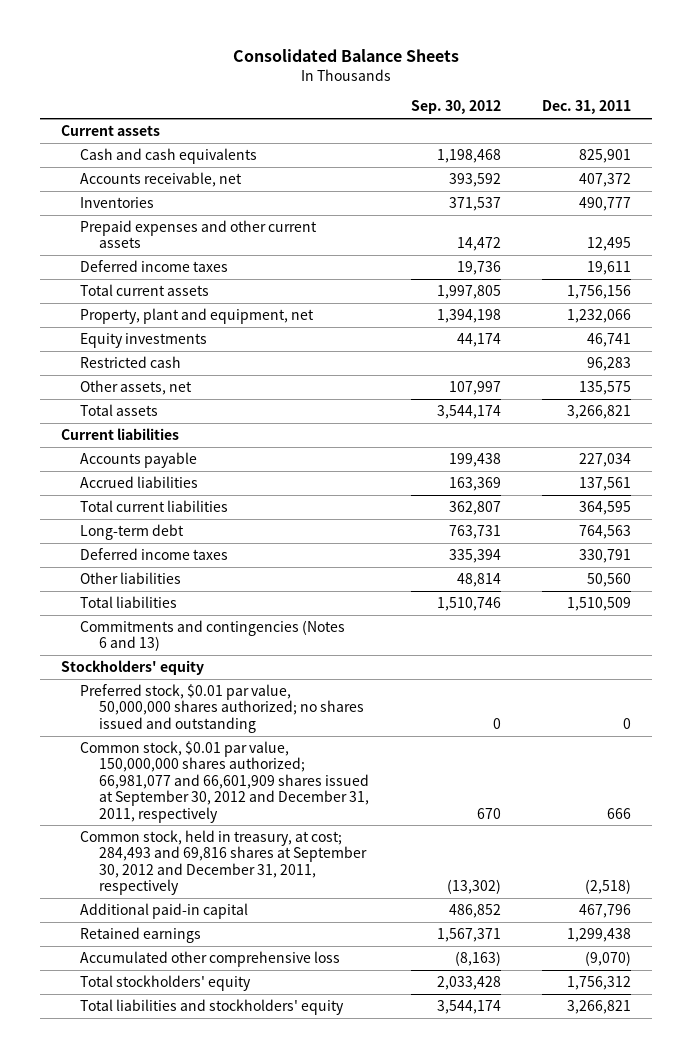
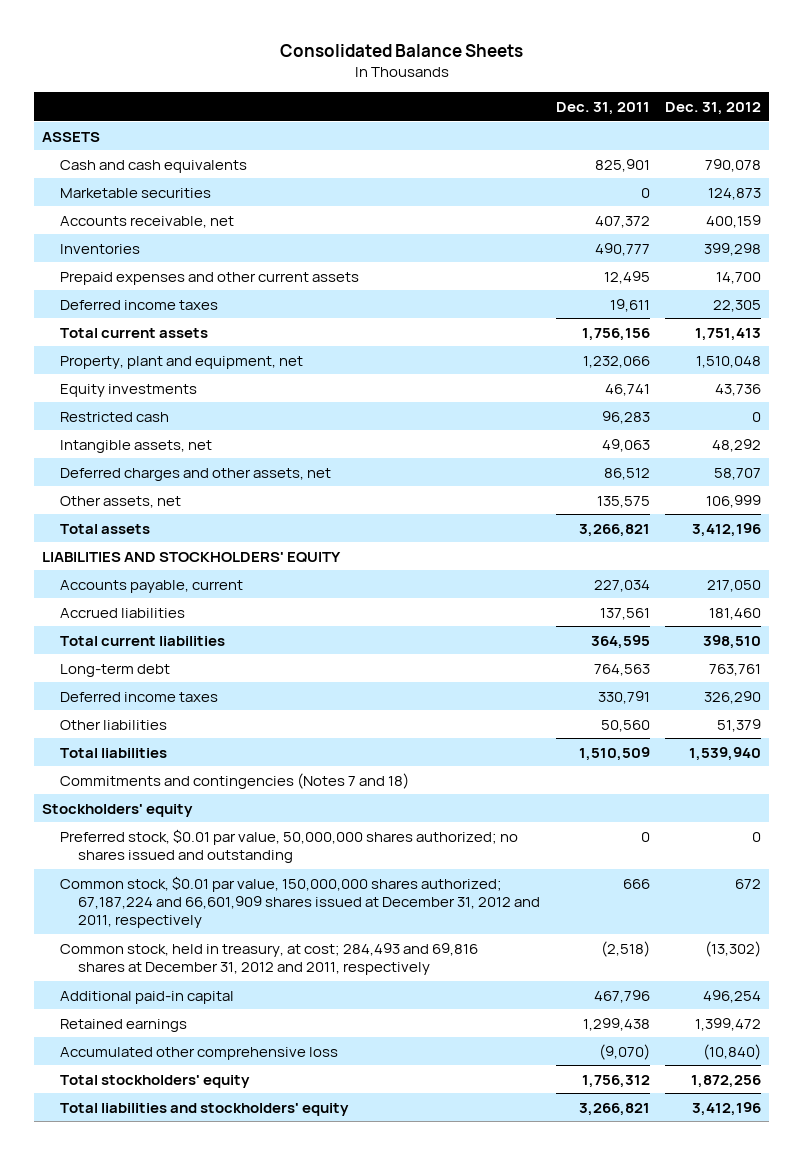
- | Sep. 30, 2012 | Dec. 31, 2011
+ | Dec. 31, 2011 | Dec. 31, 2012
- Current assets
+ ASSETS
+ Marketable securities | 0 | 124,873
+ Intangible assets, net | 49,063 | 48,292
+ Deferred charges and other assets, net | 86,512 | 58,707
- Current liabilities
- Accounts payable | 199,438 | 227,034
+ LIABILITIES AND STOCKHOLDERS' EQUITY
+ Accounts payable, current | 227,034 | 217,050
- Commitments and contingencies (Notes 6 and 13)
+ Commitments and contingencies (Notes 7 and 18)
- Common stock, $0.01 par value, 150,000,000 shares authorized; 66,981,077 and 66,601,909 shares issued at September 30, 2012 and December 31, 2011, respectively | 670 | 666
- Common stock, held in treasury, at cost; 284,493 and 69,816 shares at September 30, 2012 and December 31, 2011, respectively | (13,302) | (2,518)
+ Common stock, $0.01 par value, 150,000,000 shares authorized; 67,187,224 and 66,601,909 shares issued at December 31, 2012 and 2011, respectively | 666 | 672
+ Common stock, held in treasury, at cost; 284,493 and 69,816 shares at December 31, 2012 and 2011, respectively | (2,518) | (13,302)

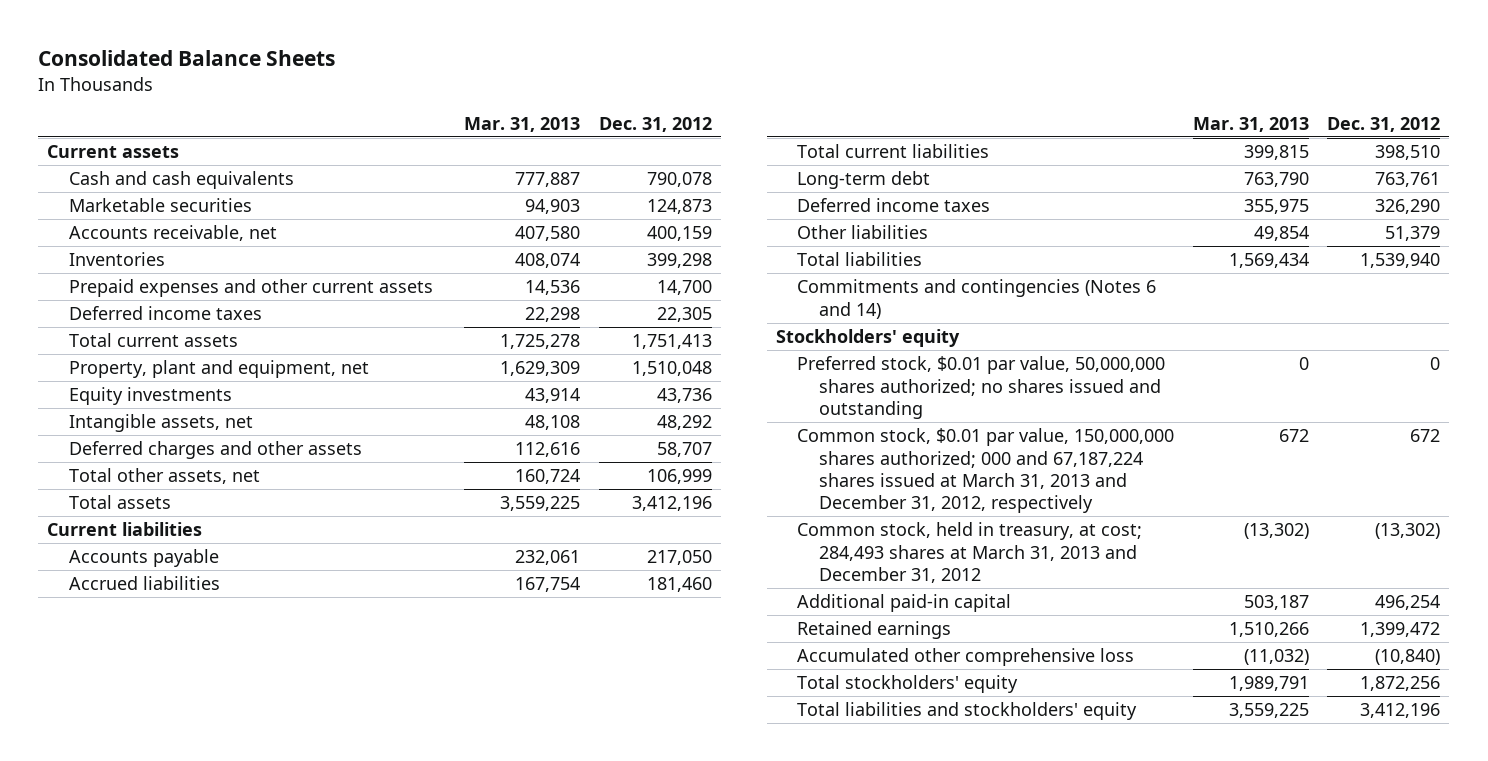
- | Dec. 31, 2011 | Dec. 31, 2012
+ | Mar. 31, 2013 | Dec. 31, 2012
- ASSETS
+ Current assets
- Restricted cash | 96,283 | 0
- Deferred charges and other assets, net | 86,512 | 58,707
- Other assets, net | 135,575 | 106,999
+ Deferred charges and other assets | 112,616 | 58,707
+ Total other assets, net | 160,724 | 106,999
- LIABILITIES AND STOCKHOLDERS' EQUITY
- Accounts payable, current | 227,034 | 217,050
+ Current liabilities
+ Accounts payable | 232,061 | 217,050
- Commitments and contingencies (Notes 7 and 18)
+ Commitments and contingencies (Notes 6 and 14)
- Common stock, $0.01 par value, 150,000,000 shares authorized; 67,187,224 and 66,601,909 shares issued at December 31, 2012 and 2011, respectively | 666 | 672
- Common stock, held in treasury, at cost; 284,493 and 69,816 shares at December 31, 2012 and 2011, respectively | (2,518) | (13,302)
+ Common stock, $0.01 par value, 150,000,000 shares authorized; 000 and 67,187,224 shares issued at March 31, 2013 and December 31, 2012, respectively | 672 | 672
+ Common stock, held in treasury, at cost; 284,493 shares at March 31, 2013 and December 31, 2012 | (13,302) | (13,302)

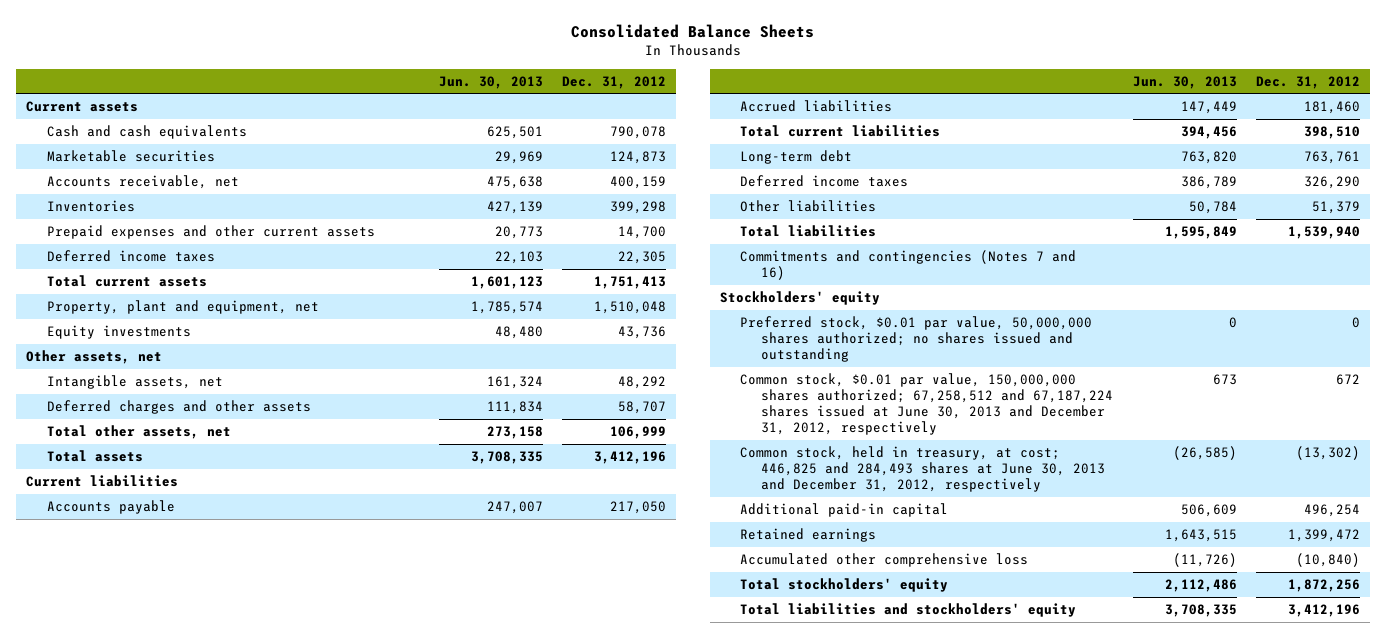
- | Mar. 31, 2013 | Dec. 31, 2012
+ | Jun. 30, 2013 | Dec. 31, 2012
+ Other assets, net
- Commitments and contingencies (Notes 6 and 14)
+ Commitments and contingencies (Notes 7 and 16)
- Common stock, $0.01 par value, 150,000,000 shares authorized; 000 and 67,187,224 shares issued at March 31, 2013 and December 31, 2012, respectively | 672 | 672
- Common stock, held in treasury, at cost; 284,493 shares at March 31, 2013 and December 31, 2012 | (13,302) | (13,302)
+ Common stock, $0.01 par value, 150,000,000 shares authorized; 67,258,512 and 67,187,224 shares issued at June 30, 2013 and December 31, 2012, respectively | 673 | 672
+ Common stock, held in treasury, at cost; 446,825 and 284,493 shares at June 30, 2013 and December 31, 2012, respectively | (26,585) | (13,302)

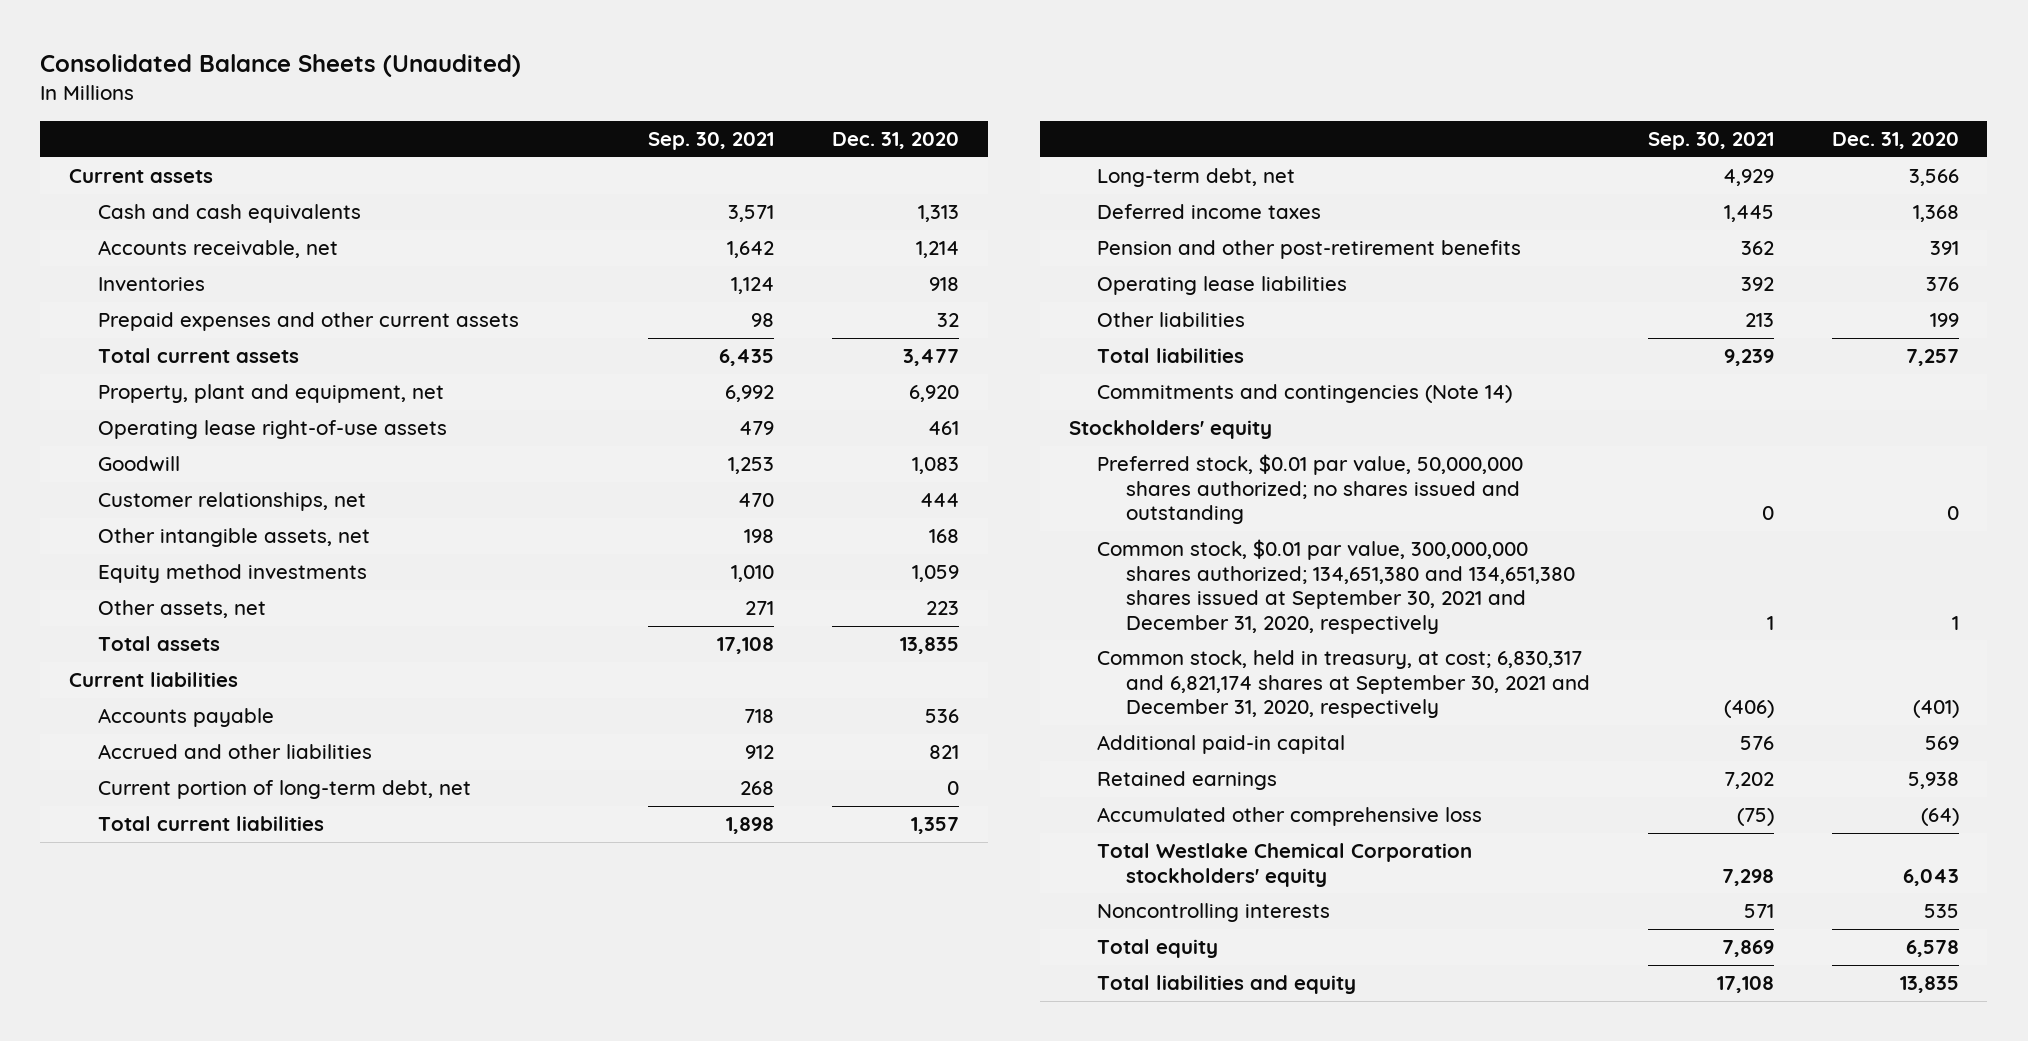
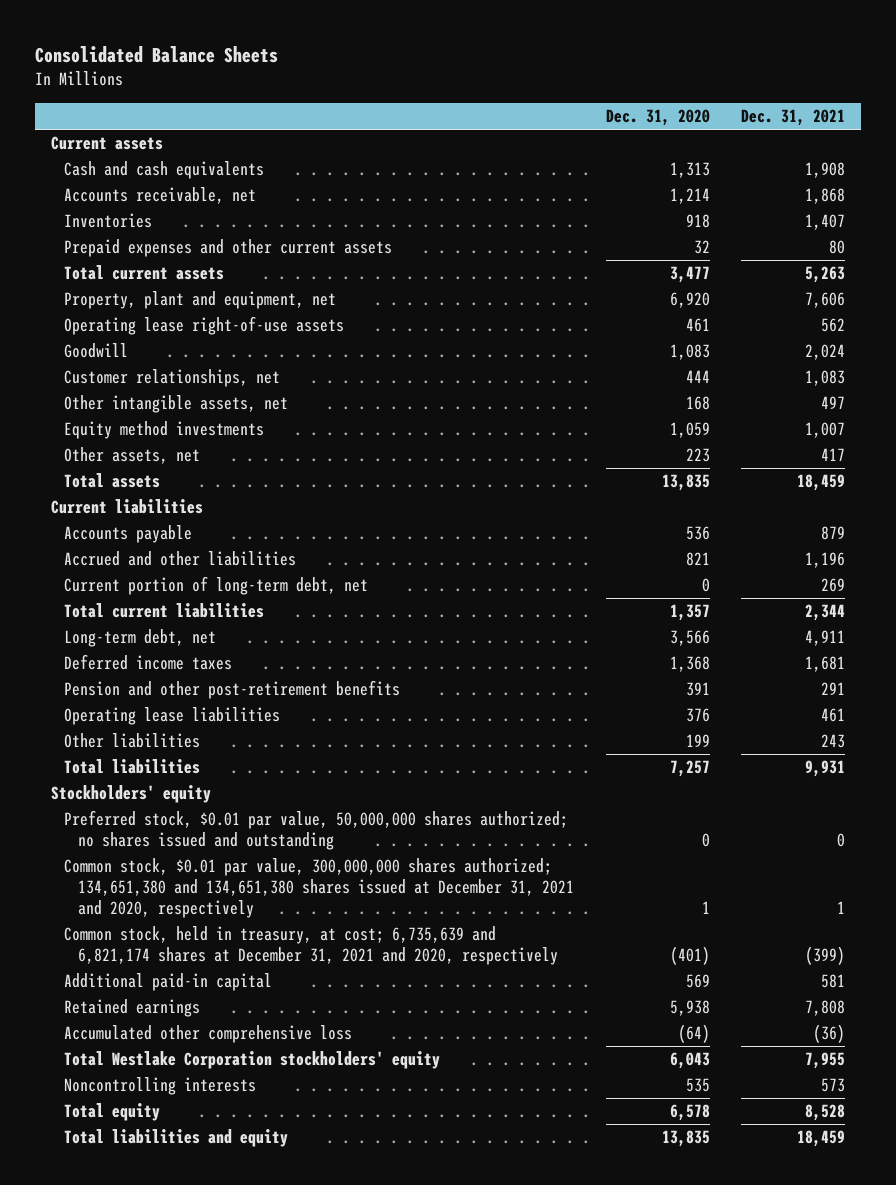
- Consolidated Balance Sheets (Unaudited)
+ Consolidated Balance Sheets
- | Sep. 30, 2021 | Dec. 31, 2020
+ | Dec. 31, 2020 | Dec. 31, 2021
- Commitments and contingencies (Note 14)
- Common stock, $0.01 par value, 300,000,000 shares authorized; 134,651,380 and 134,651,380 shares issued at September 30, 2021 and December 31, 2020, respectively | 1 | 1
- Common stock, held in treasury, at cost; 6,830,317 and 6,821,174 shares at September 30, 2021 and December 31, 2020, respectively | (406) | (401)
+ Common stock, $0.01 par value, 300,000,000 shares authorized; 134,651,380 and 134,651,380 shares issued at December 31, 2021 and 2020, respectively | 1 | 1
+ Common stock, held in treasury, at cost; 6,735,639 and 6,821,174 shares at December 31, 2021 and 2020, respectively | (401) | (399)
- Total Westlake Chemical Corporation stockholders' equity | 7,298 | 6,043
+ Total Westlake Corporation stockholders' equity | 6,043 | 7,955

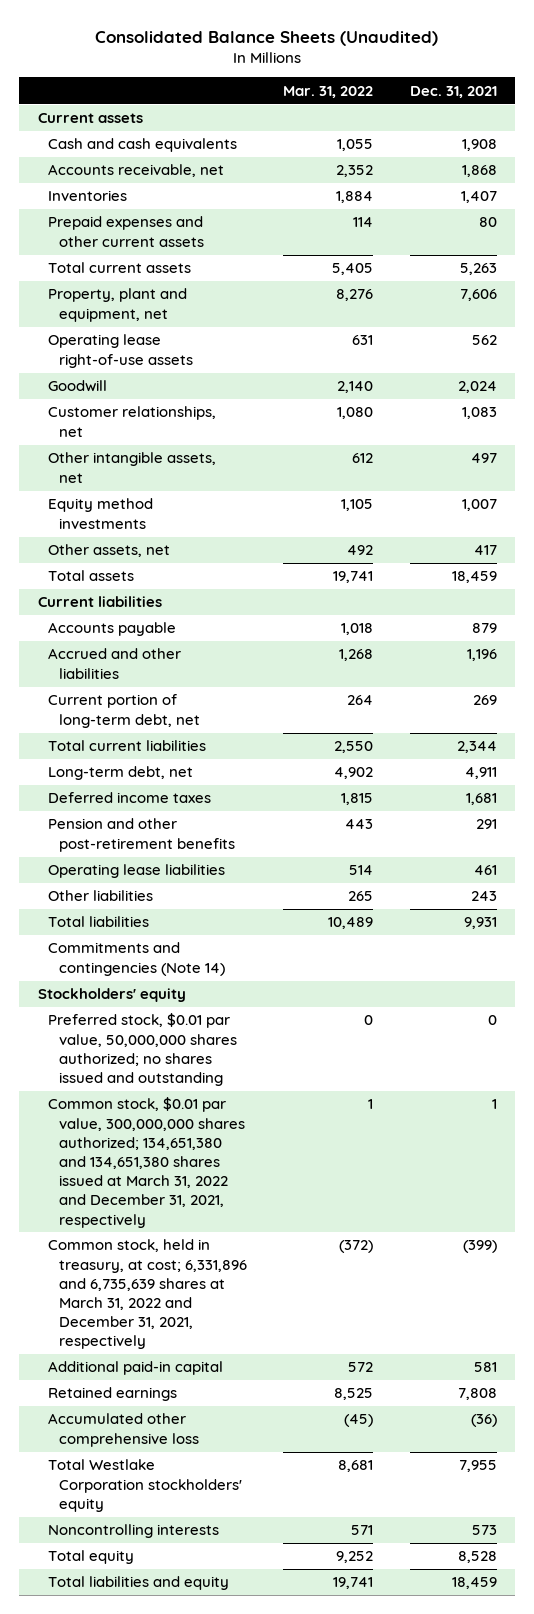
- Consolidated Balance Sheets
+ Consolidated Balance Sheets (Unaudited)
- | Dec. 31, 2020 | Dec. 31, 2021
+ | Mar. 31, 2022 | Dec. 31, 2021
+ Commitments and contingencies (Note 14)
- Common stock, $0.01 par value, 300,000,000 shares authorized; 134,651,380 and 134,651,380 shares issued at December 31, 2021 and 2020, respectively | 1 | 1
- Common stock, held in treasury, at cost; 6,735,639 and 6,821,174 shares at December 31, 2021 and 2020, respectively | (401) | (399)
+ Common stock, $0.01 par value, 300,000,000 shares authorized; 134,651,380 and 134,651,380 shares issued at March 31, 2022 and December 31, 2021, respectively | 1 | 1
+ Common stock, held in treasury, at cost; 6,331,896 and 6,735,639 shares at March 31, 2022 and December 31, 2021, respectively | (372) | (399)

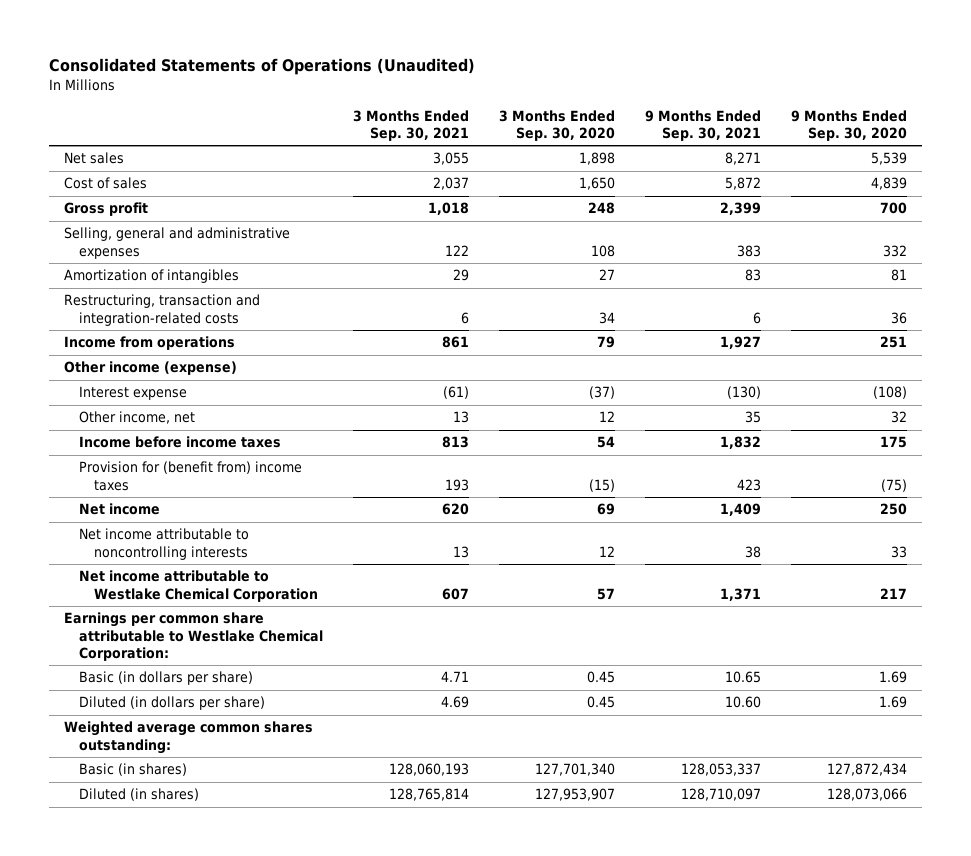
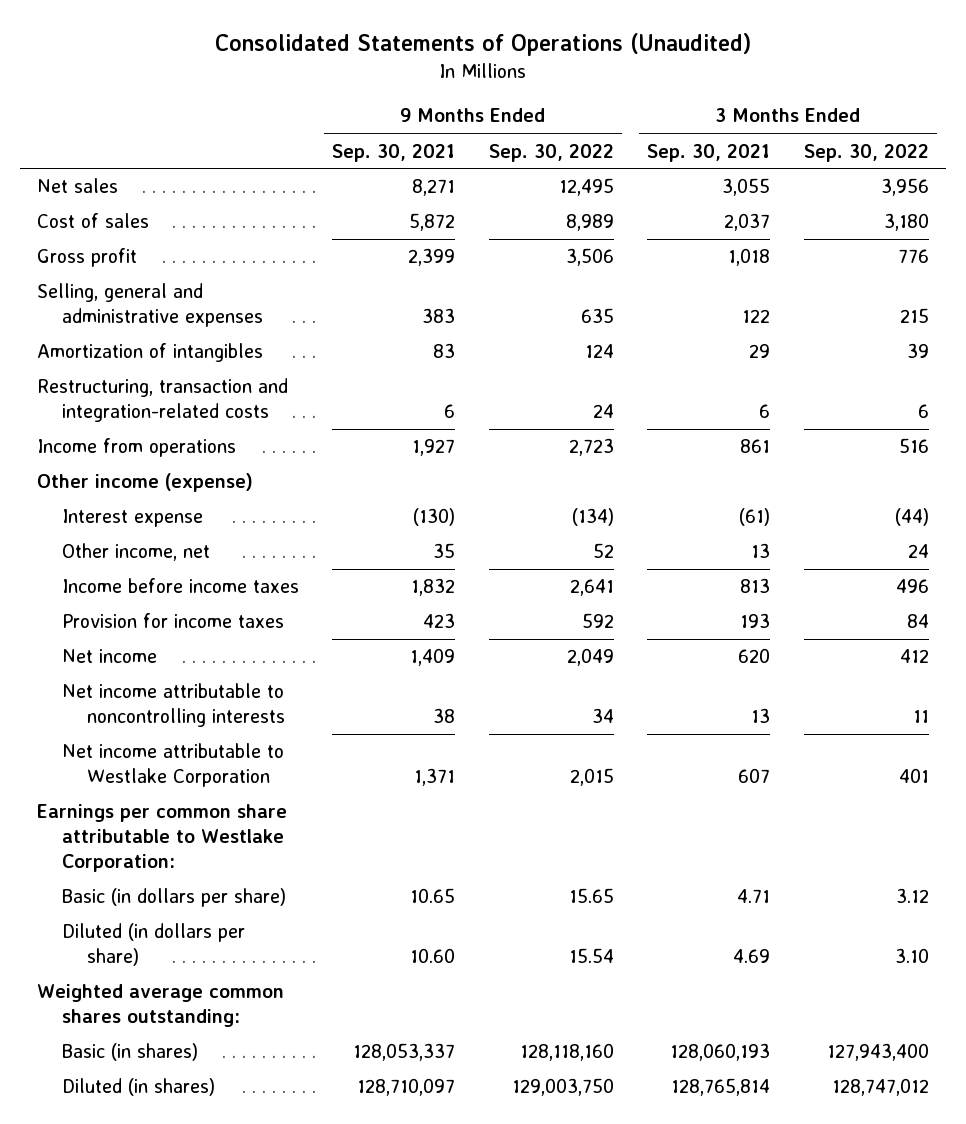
- | 3 Months Ended Sep. 30, 2021 | 3 Months Ended Sep. 30, 2020 | 9 Months Ended Sep. 30, 2021 | 9 Months Ended Sep. 30, 2020
+ | 9 Months Ended Sep. 30, 2021 | 9 Months Ended Sep. 30, 2022 | 3 Months Ended Sep. 30, 2021 | 3 Months Ended Sep. 30, 2022
- Provision for (benefit from) income taxes | 193 | (15) | 423 | (75)
+ Provision for income taxes | 423 | 592 | 193 | 84
- Net income attributable to Westlake Chemical Corporation | 607 | 57 | 1,371 | 217
- Earnings per common share attributable to Westlake Chemical Corporation:
+ Net income attributable to Westlake Corporation | 1,371 | 2,015 | 607 | 401
+ Earnings per common share attributable to Westlake Corporation:

